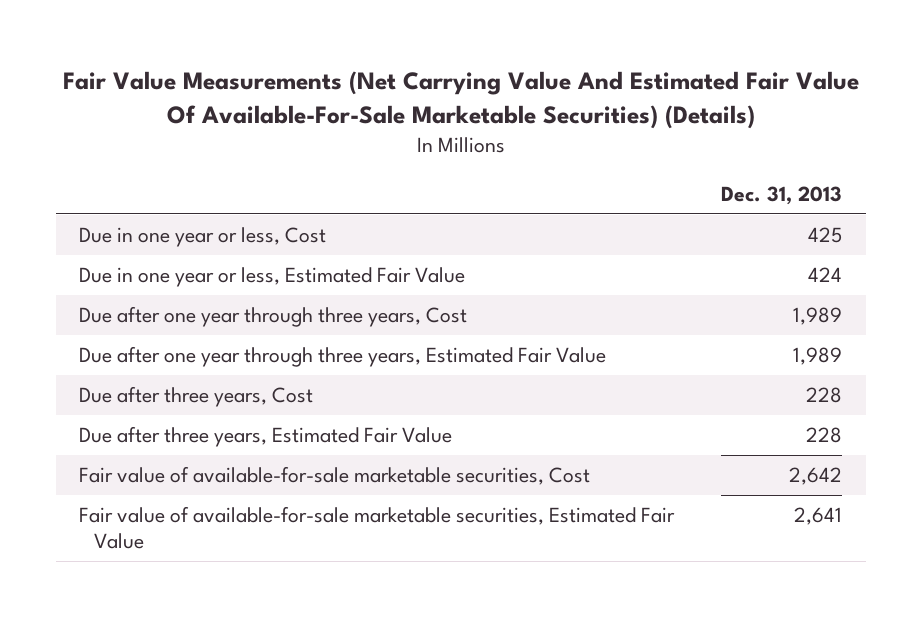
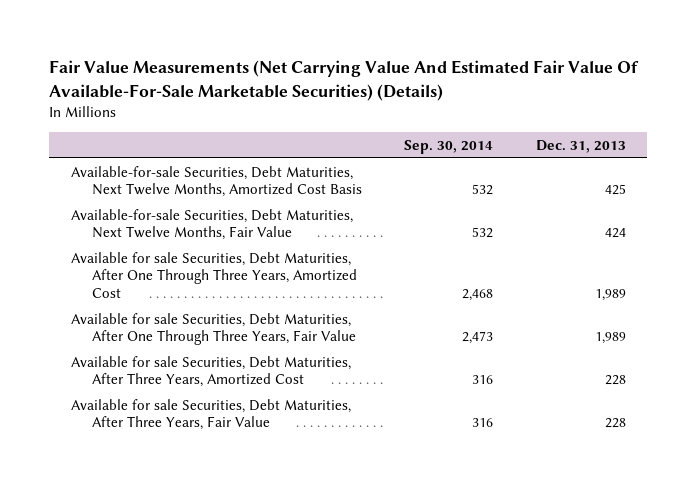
- | Dec. 31, 2013
+ | Sep. 30, 2014 | Dec. 31, 2013
- Due in one year or less, Cost | 425
- Due in one year or less, Estimated Fair Value | 424
- Due after one year through three years, Cost | 1,989
- Due after one year through three years, Estimated Fair Value | 1,989
- Due after three years, Cost | 228
- Due after three years, Estimated Fair Value | 228
- Fair value of available-for-sale marketable securities, Cost | 2,642
- Fair value of available-for-sale marketable securities, Estimated Fair Value | 2,641
+ Available-for-sale Securities, Debt Maturities, Next Twelve Months, Amortized Cost Basis | 532 | 425
+ Available-for-sale Securities, Debt Maturities, Next Twelve Months, Fair Value | 532 | 424
+ Available for sale Securities, Debt Maturities, After One Through Three Years, Amortized Cost | 2,468 | 1,989
+ Available for sale Securities, Debt Maturities, After One Through Three Years, Fair Value | 2,473 | 1,989
+ Available for sale Securities, Debt Maturities, After Three Years, Amortized Cost | 316 | 228
+ Available for sale Securities, Debt Maturities, After Three Years, Fair Value | 316 | 228

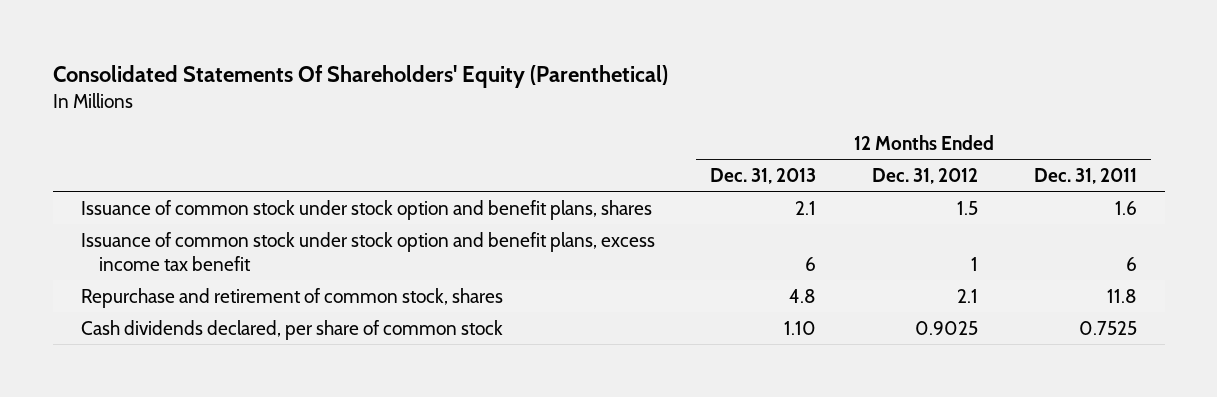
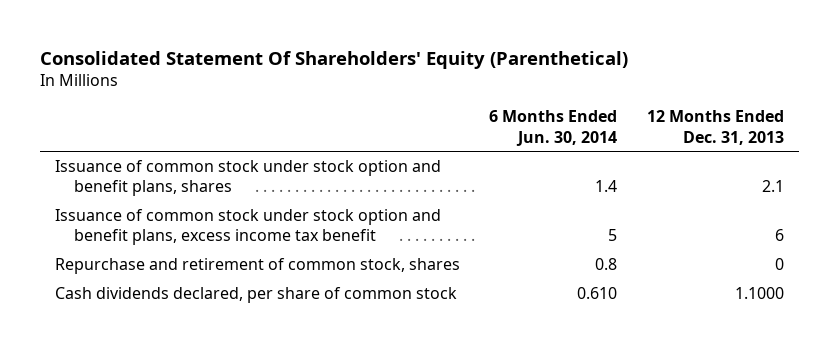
- Consolidated Statements Of Shareholders' Equity (Parenthetical)
+ Consolidated Statement Of Shareholders' Equity (Parenthetical)
- | 12 Months Ended Dec. 31, 2013 | 12 Months Ended Dec. 31, 2012 | 12 Months Ended Dec. 31, 2011
+ | 6 Months Ended Jun. 30, 2014 | 12 Months Ended Dec. 31, 2013
- Repurchase and retirement of common stock, shares | 4.8 | 2.1 | 11.8
- Cash dividends declared, per share of common stock | 1.10 | 0.9025 | 0.7525
+ Repurchase and retirement of common stock, shares | 0.8 | 0
+ Cash dividends declared, per share of common stock | 0.610 | 1.1000

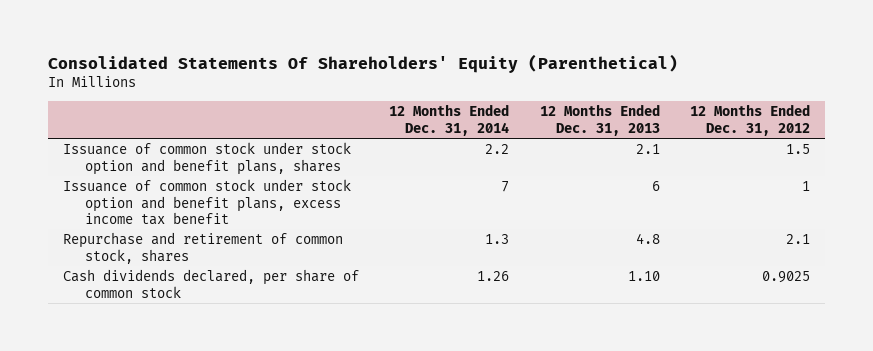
- Consolidated Statement Of Shareholders' Equity (Parenthetical)
+ Consolidated Statements Of Shareholders' Equity (Parenthetical)
- | 6 Months Ended Jun. 30, 2014 | 12 Months Ended Dec. 31, 2013
+ | 12 Months Ended Dec. 31, 2014 | 12 Months Ended Dec. 31, 2013 | 12 Months Ended Dec. 31, 2012
- Repurchase and retirement of common stock, shares | 0.8 | 0
- Cash dividends declared, per share of common stock | 0.610 | 1.1000
+ Repurchase and retirement of common stock, shares | 1.3 | 4.8 | 2.1
+ Cash dividends declared, per share of common stock | 1.26 | 1.10 | 0.9025

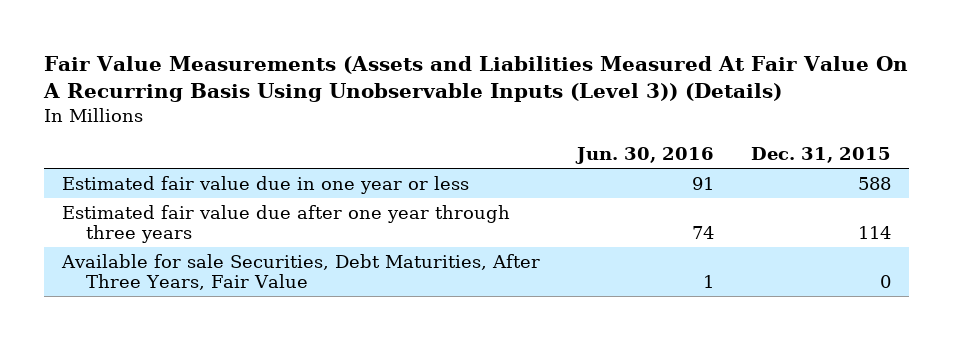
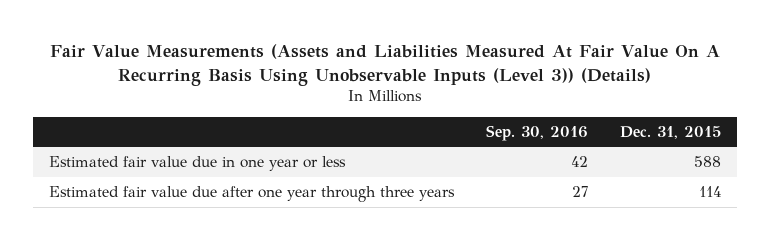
- | Jun. 30, 2016 | Dec. 31, 2015
+ | Sep. 30, 2016 | Dec. 31, 2015
- Available for sale Securities, Debt Maturities, After Three Years, Fair Value | 1 | 0

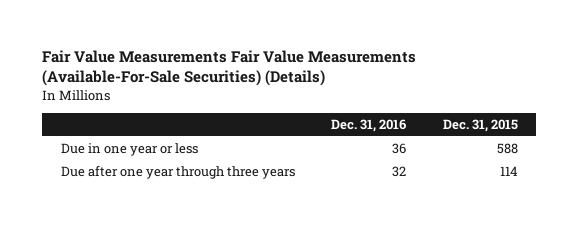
- Fair Value Measurements (Assets and Liabilities Measured At Fair Value On A Recurring Basis Using Unobservable Inputs (Level 3)) (Details)
+ Fair Value Measurements Fair Value Measurements (Available-For-Sale Securities) (Details)
- | Sep. 30, 2016 | Dec. 31, 2015
+ | Dec. 31, 2016 | Dec. 31, 2015
- Estimated fair value due in one year or less | 42 | 588
- Estimated fair value due after one year through three years | 27 | 114
+ Due in one year or less | 36 | 588
+ Due after one year through three years | 32 | 114

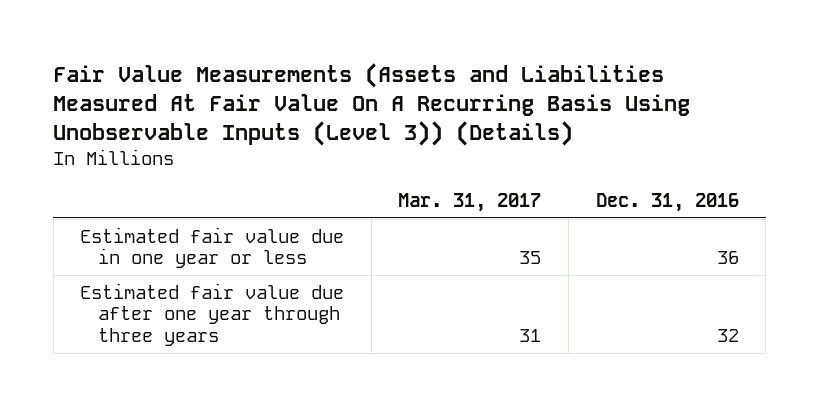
- Fair Value Measurements Fair Value Measurements (Available-For-Sale Securities) (Details)
+ Fair Value Measurements (Assets and Liabilities Measured At Fair Value On A Recurring Basis Using Unobservable Inputs (Level 3)) (Details)
- | Dec. 31, 2016 | Dec. 31, 2015
+ | Mar. 31, 2017 | Dec. 31, 2016
- Due in one year or less | 36 | 588
- Due after one year through three years | 32 | 114
+ Estimated fair value due in one year or less | 35 | 36
+ Estimated fair value due after one year through three years | 31 | 32

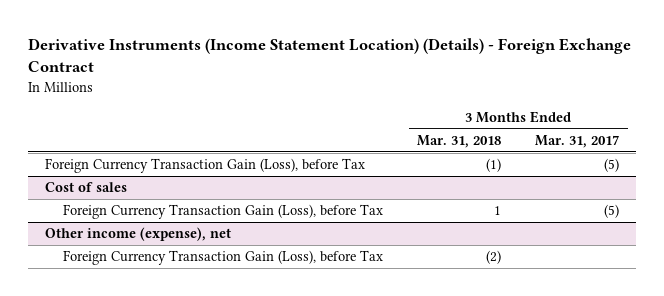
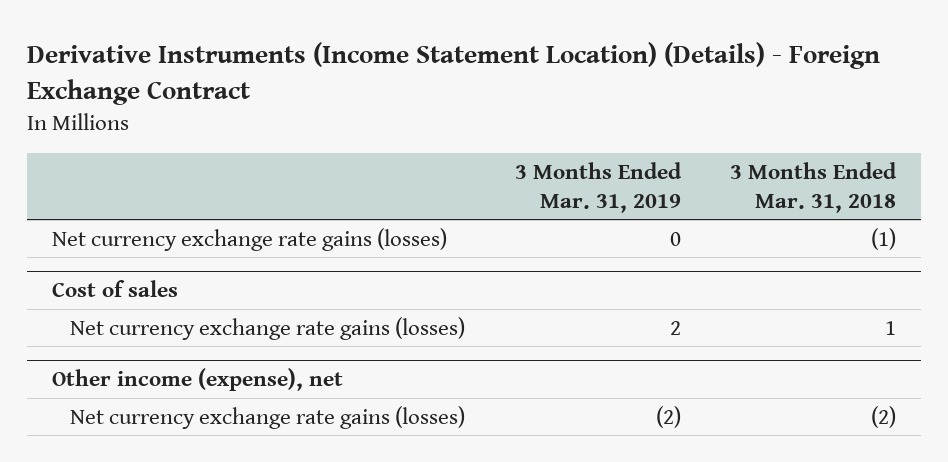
- | 3 Months Ended Mar. 31, 2018 | 3 Months Ended Mar. 31, 2017
+ | 3 Months Ended Mar. 31, 2019 | 3 Months Ended Mar. 31, 2018
- Foreign Currency Transaction Gain (Loss), before Tax | (1) | (5)
+ Net currency exchange rate gains (losses) | 0 | (1)
@ Cost of sales
- Foreign Currency Transaction Gain (Loss), before Tax | 1 | (5)
+ Net currency exchange rate gains (losses) | 2 | 1
@ Other income (expense), net
- Foreign Currency Transaction Gain (Loss), before Tax | (2) |
+ Net currency exchange rate gains (losses) | (2) | (2)

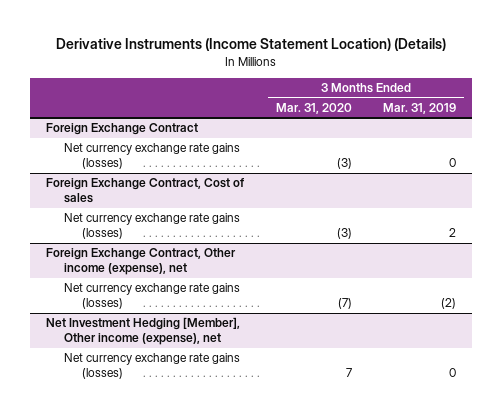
- Derivative Instruments (Income Statement Location) (Details) - Foreign Exchange Contract
+ Derivative Instruments (Income Statement Location) (Details)
- | 3 Months Ended Mar. 31, 2019 | 3 Months Ended Mar. 31, 2018
+ | 3 Months Ended Mar. 31, 2020 | 3 Months Ended Mar. 31, 2019
+ Foreign Exchange Contract
- Cost of sales
+ Foreign Exchange Contract, Cost of sales
- Other income (expense), net
+ Foreign Exchange Contract, Other income (expense), net
+ Net Investment Hedging [Member], Other income (expense), net
+ Net currency exchange rate gains (losses) | 7 | 0

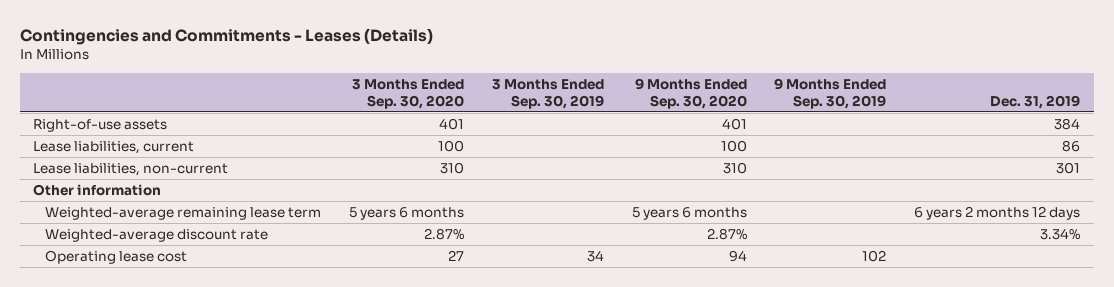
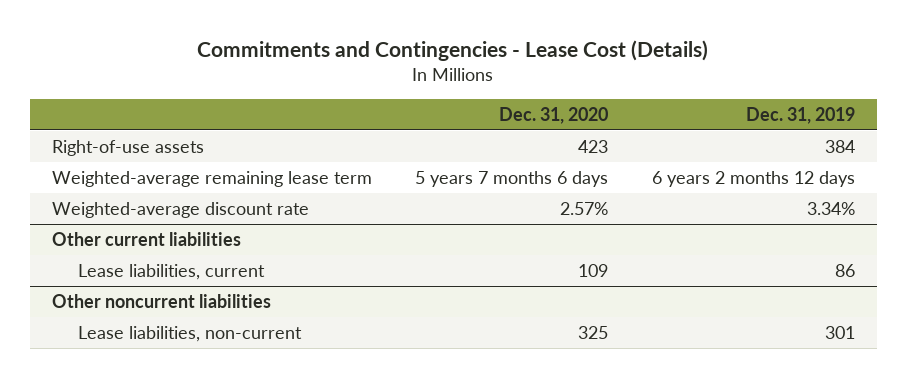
- Contingencies and Commitments - Leases (Details)
+ Commitments and Contingencies - Lease Cost (Details)
- | 3 Months Ended Sep. 30, 2020 | 3 Months Ended Sep. 30, 2019 | 9 Months Ended Sep. 30, 2020 | 9 Months Ended Sep. 30, 2019 | Dec. 31, 2019
+ | Dec. 31, 2020 | Dec. 31, 2019
- Lease liabilities, current | 100 | | 100 | | 86
- Lease liabilities, non-current | 310 | | 310 | | 301
- Other information
- Operating lease cost | 27 | 34 | 94 | 102 |
+ Other current liabilities
+ Lease liabilities, current | 109 | 86
+ Other noncurrent liabilities
+ Lease liabilities, non-current | 325 | 301

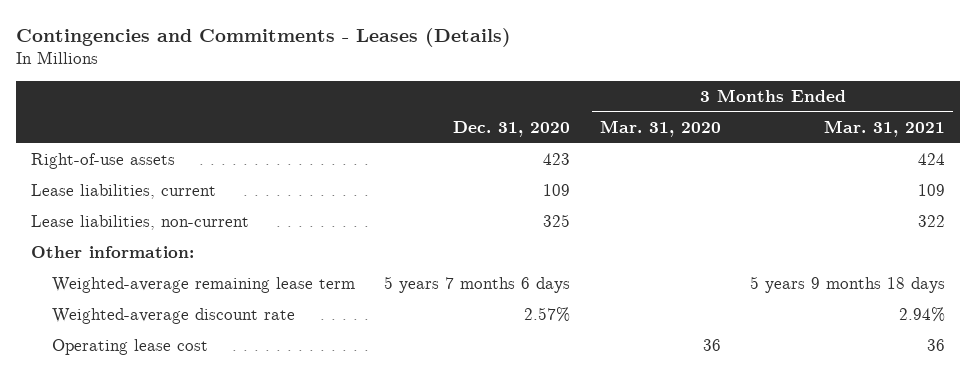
- Commitments and Contingencies - Lease Cost (Details)
+ Contingencies and Commitments - Leases (Details)
- | Dec. 31, 2020 | Dec. 31, 2019
+ | Dec. 31, 2020 | 3 Months Ended Mar. 31, 2020 | 3 Months Ended Mar. 31, 2021
- Other current liabilities
- Other noncurrent liabilities
+ Other information:
moved down: Weighted-average remaining lease term | 5 years 7 months 6 days | | 5 years 9 months 18 days
moved down: Weighted-average discount rate | 2.57% | | 2.94%
+ Operating lease cost | | 36 | 36

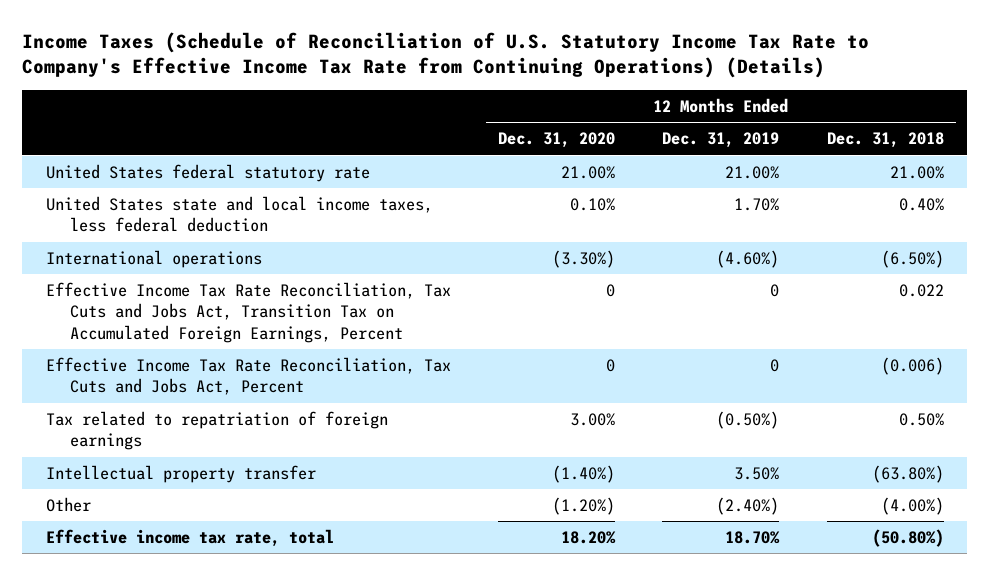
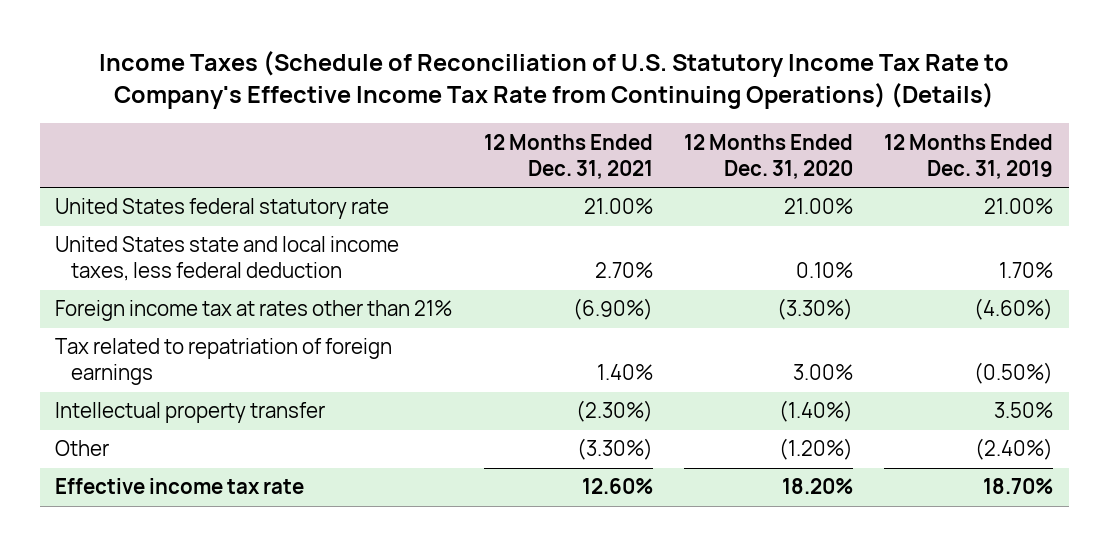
- | 12 Months Ended Dec. 31, 2020 | 12 Months Ended Dec. 31, 2019 | 12 Months Ended Dec. 31, 2018
+ | 12 Months Ended Dec. 31, 2021 | 12 Months Ended Dec. 31, 2020 | 12 Months Ended Dec. 31, 2019
- International operations | (3.30%) | (4.60%) | (6.50%)
- Effective Income Tax Rate Reconciliation, Tax Cuts and Jobs Act, Transition Tax on Accumulated Foreign Earnings, Percent | 0 | 0 | 0.022
- Effective Income Tax Rate Reconciliation, Tax Cuts and Jobs Act, Percent | 0 | 0 | (0.006)
+ Foreign income tax at rates other than 21% | (6.90%) | (3.30%) | (4.60%)
- Effective income tax rate, total | 18.20% | 18.70% | (50.80%)
+ Effective income tax rate | 12.60% | 18.20% | 18.70%

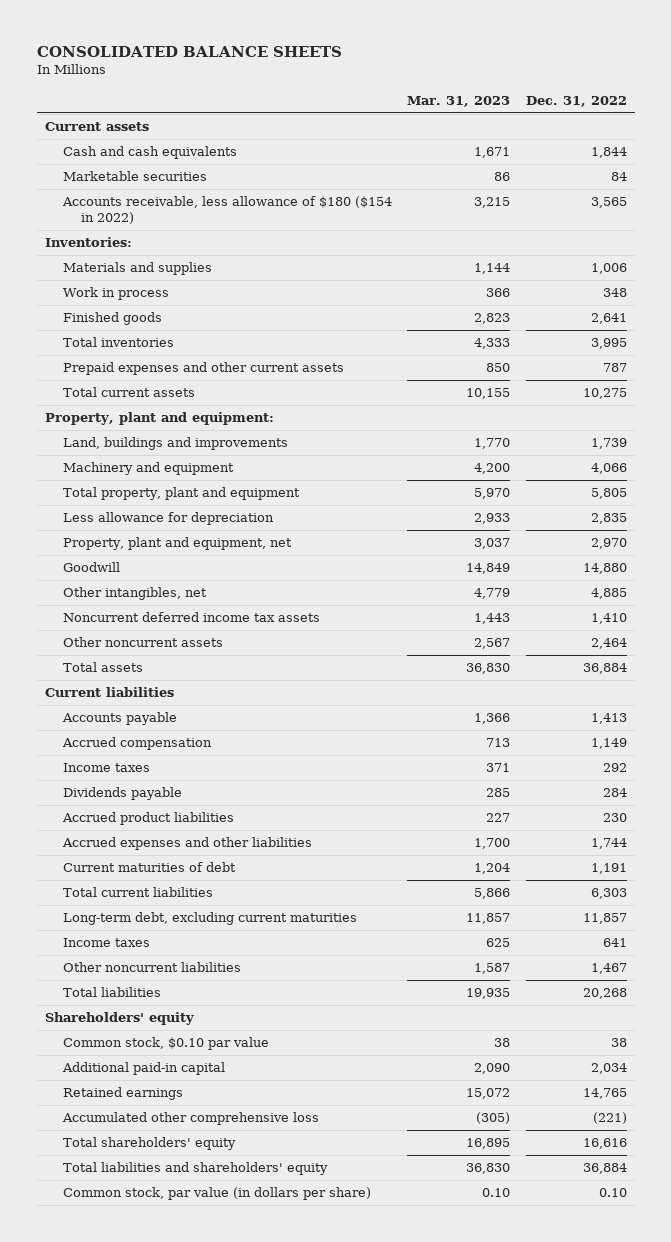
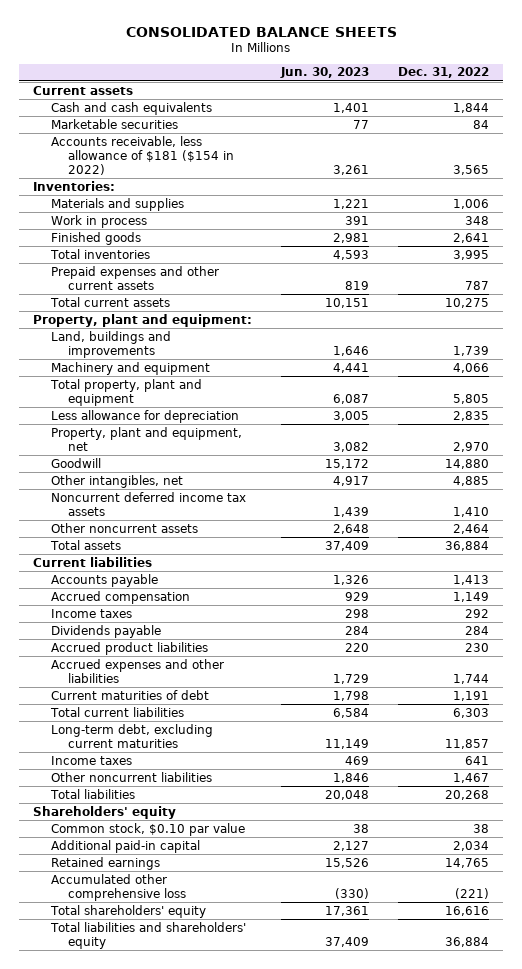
- | Mar. 31, 2023 | Dec. 31, 2022
+ | Jun. 30, 2023 | Dec. 31, 2022
- Accounts receivable, less allowance of $180 ($154 in 2022) | 3,215 | 3,565
+ Accounts receivable, less allowance of $181 ($154 in 2022) | 3,261 | 3,565
- Common stock, par value (in dollars per share) | 0.10 | 0.10

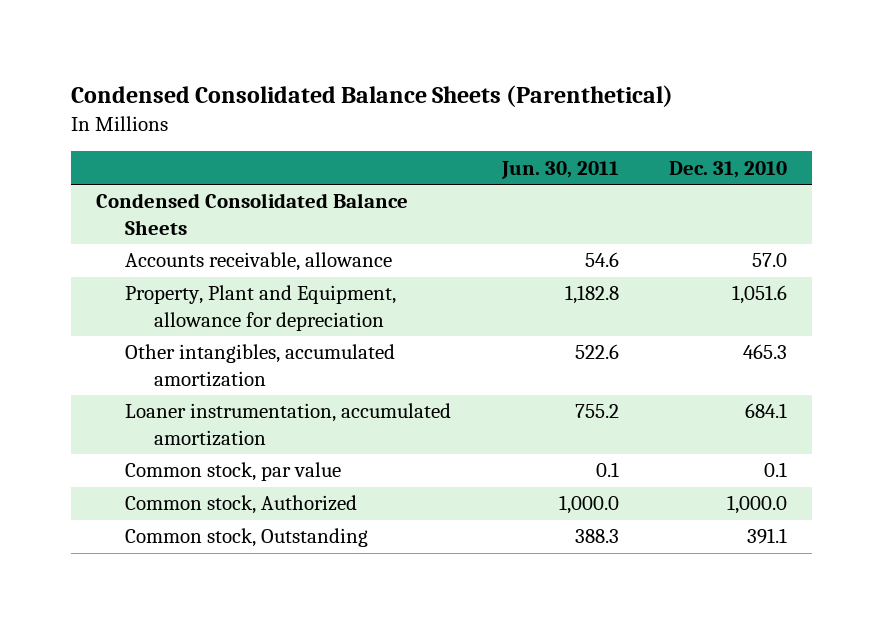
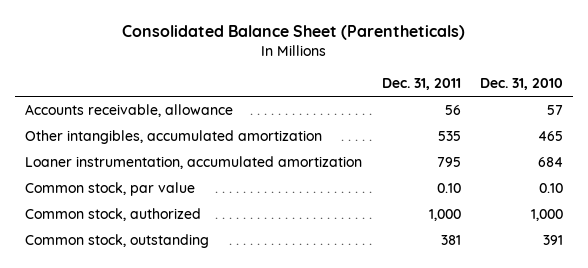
- Condensed Consolidated Balance Sheets (Parenthetical)
+ Consolidated Balance Sheet (Parentheticals)
- | Jun. 30, 2011 | Dec. 31, 2010
+ | Dec. 31, 2011 | Dec. 31, 2010
- Condensed Consolidated Balance Sheets
- Accounts receivable, allowance | 54.6 | 57.0
- Property, Plant and Equipment, allowance for depreciation | 1,182.8 | 1,051.6
- Other intangibles, accumulated amortization | 522.6 | 465.3
- Loaner instrumentation, accumulated amortization | 755.2 | 684.1
- Common stock, par value | 0.1 | 0.1
- Common stock, Authorized | 1,000.0 | 1,000.0
- Common stock, Outstanding | 388.3 | 391.1
+ Accounts receivable, allowance | 56 | 57
+ Other intangibles, accumulated amortization | 535 | 465
+ Loaner instrumentation, accumulated amortization | 795 | 684
+ Common stock, par value | 0.10 | 0.10
+ Common stock, authorized | 1,000 | 1,000
+ Common stock, outstanding | 381 | 391

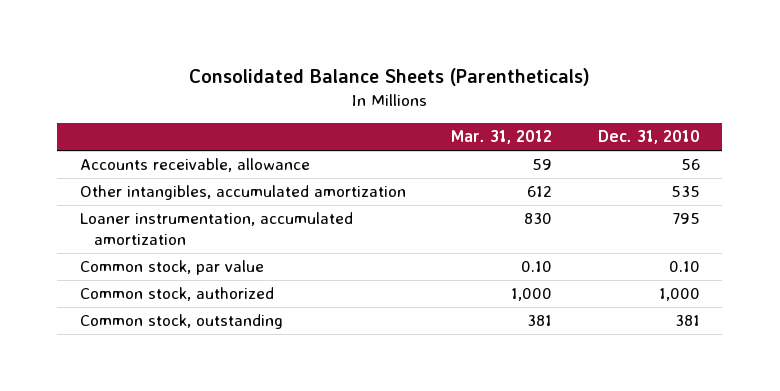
- Consolidated Balance Sheet (Parentheticals)
+ Consolidated Balance Sheets (Parentheticals)
- | Dec. 31, 2011 | Dec. 31, 2010
+ | Mar. 31, 2012 | Dec. 31, 2010
- Accounts receivable, allowance | 56 | 57
- Other intangibles, accumulated amortization | 535 | 465
- Loaner instrumentation, accumulated amortization | 795 | 684
+ Accounts receivable, allowance | 59 | 56
+ Other intangibles, accumulated amortization | 612 | 535
+ Loaner instrumentation, accumulated amortization | 830 | 795
- Common stock, outstanding | 381 | 391
+ Common stock, outstanding | 381 | 381

